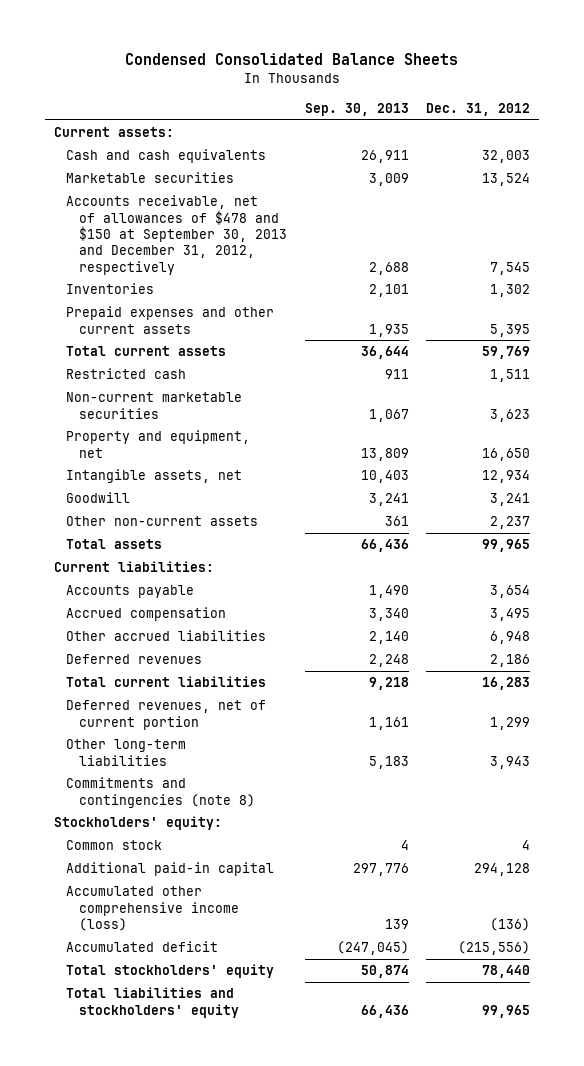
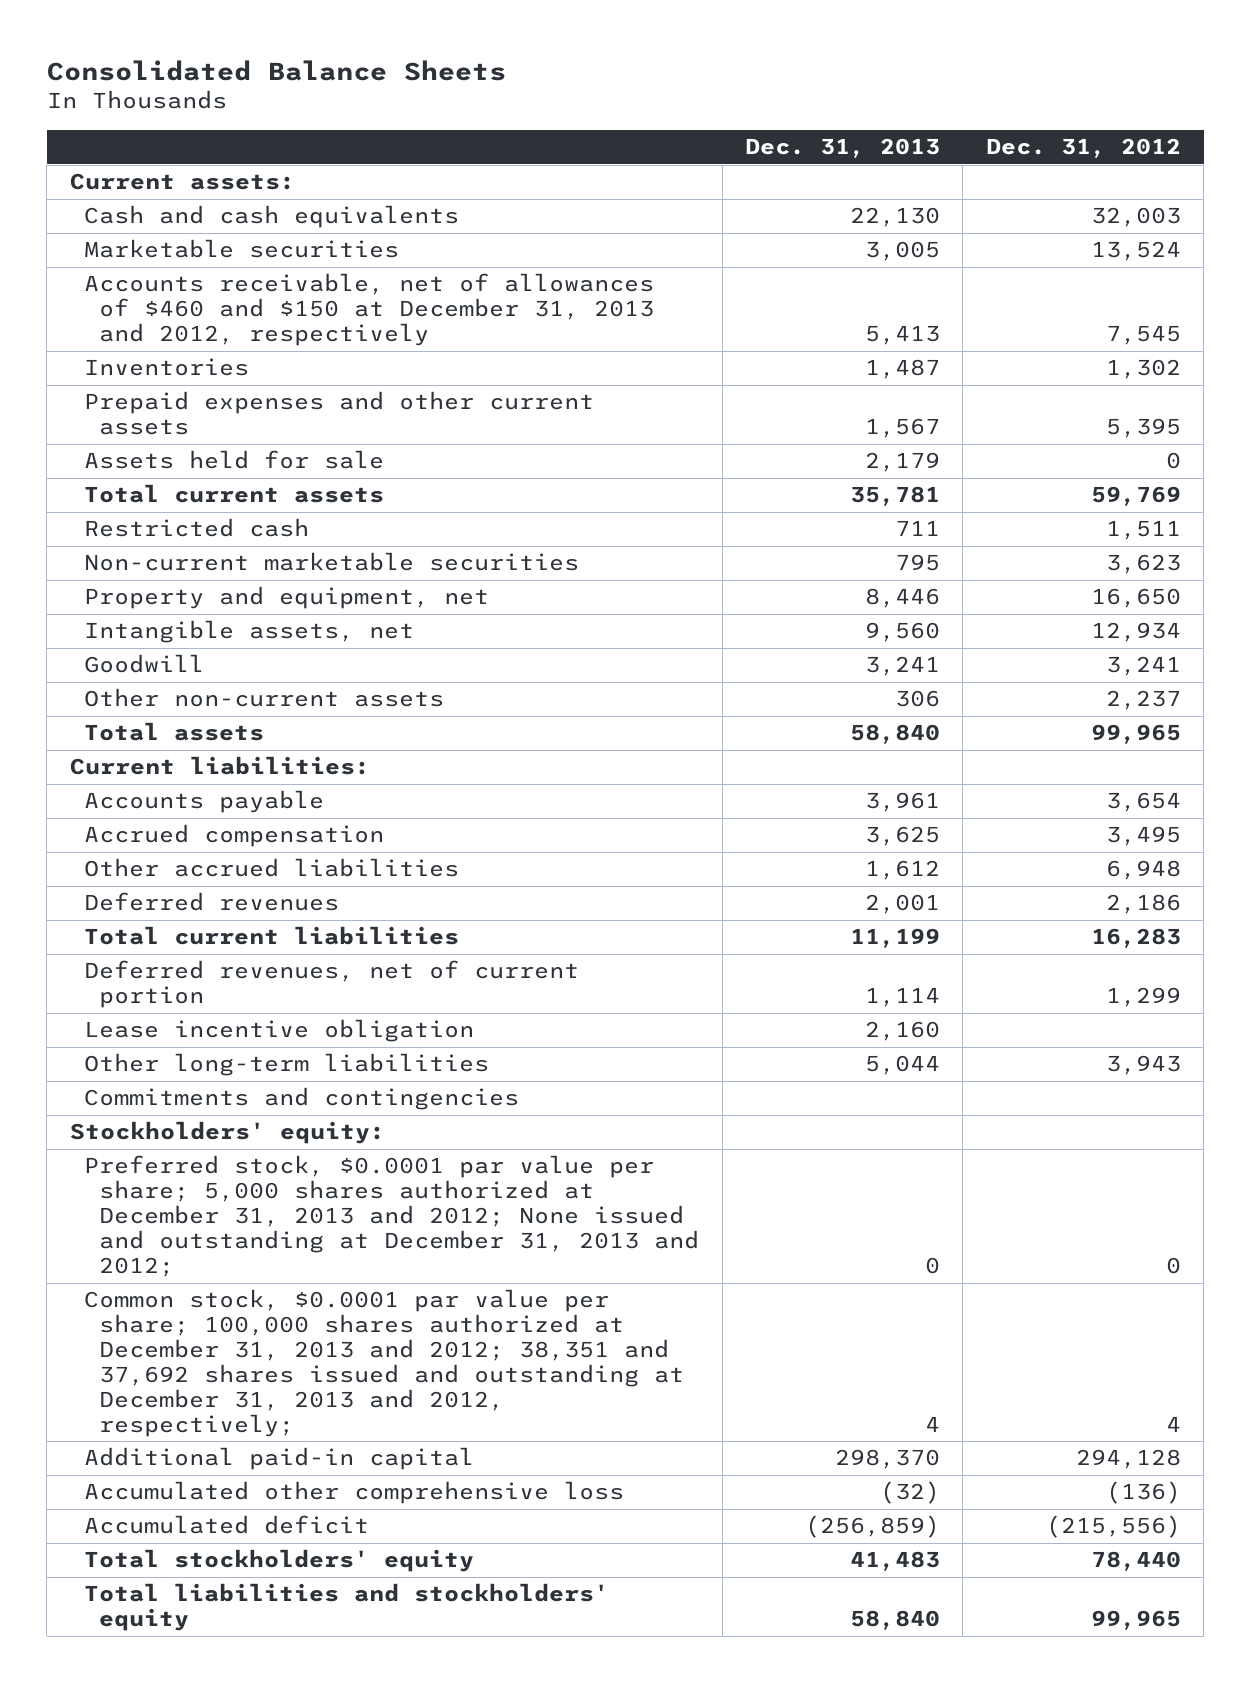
- Condensed Consolidated Balance Sheets
+ Consolidated Balance Sheets
- | Sep. 30, 2013 | Dec. 31, 2012
+ | Dec. 31, 2013 | Dec. 31, 2012
- Accounts receivable, net of allowances of $478 and $150 at September 30, 2013 and December 31, 2012, respectively | 2,688 | 7,545
+ Accounts receivable, net of allowances of $460 and $150 at December 31, 2013 and 2012, respectively | 5,413 | 7,545
+ Assets held for sale | 2,179 | 0
+ Lease incentive obligation | 2,160 |
- Commitments and contingencies (note 8)
+ Commitments and contingencies
- Common stock | 4 | 4
+ Preferred stock, $0.0001 par value per share; 5,000 shares authorized at December 31, 2013 and 2012; None issued and outstanding at December 31, 2013 and 2012; | 0 | 0
+ Common stock, $0.0001 par value per share; 100,000 shares authorized at December 31, 2013 and 2012; 38,351 and 37,692 shares issued and outstanding at December 31, 2013 and 2012, respectively; | 4 | 4
- Accumulated other comprehensive income (loss) | 139 | (136)
+ Accumulated other comprehensive loss | (32) | (136)

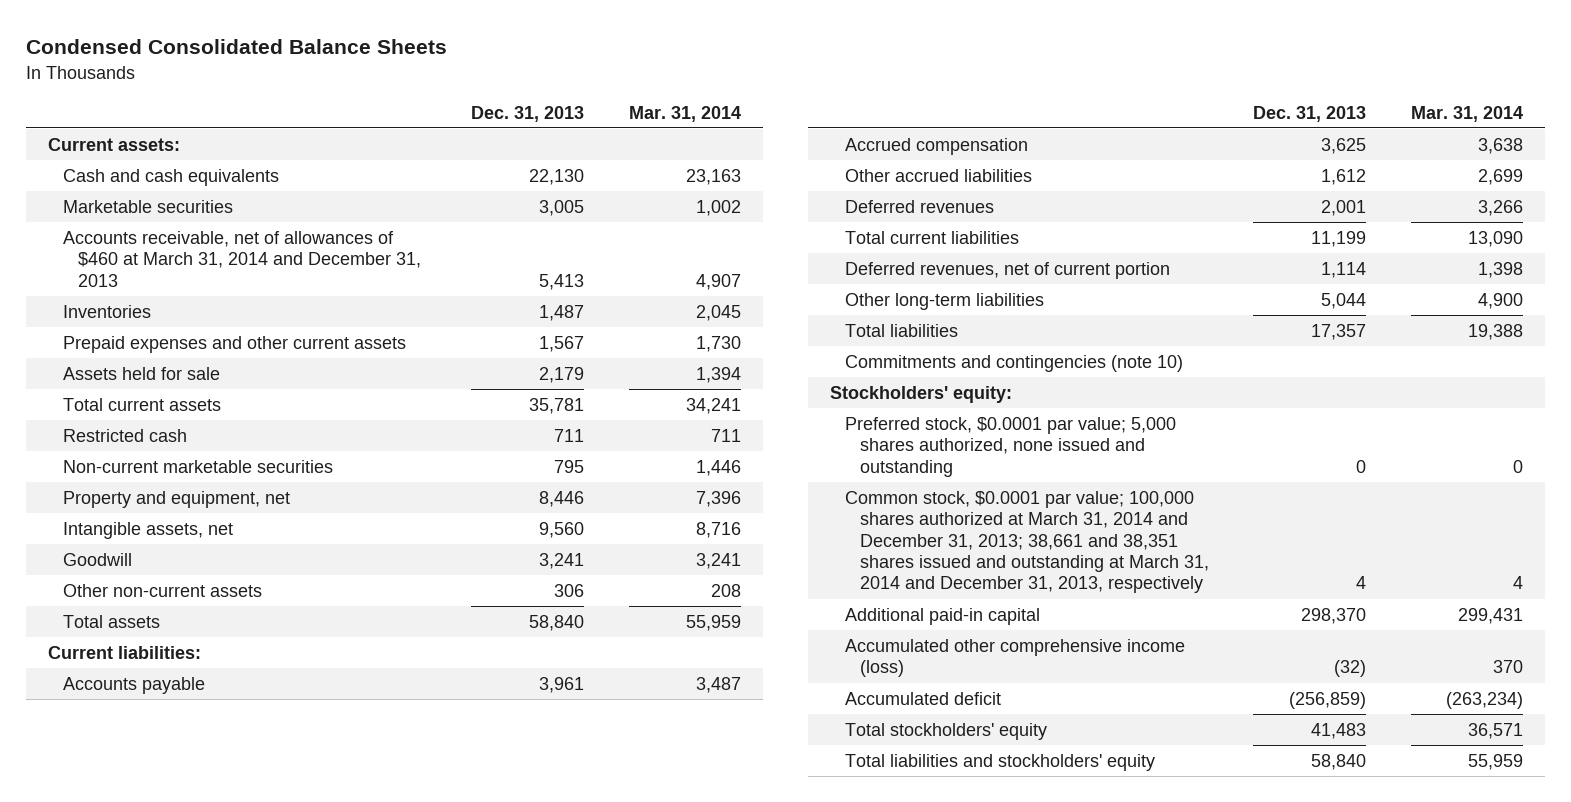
- Consolidated Balance Sheets
+ Condensed Consolidated Balance Sheets
- | Dec. 31, 2013 | Dec. 31, 2012
+ | Dec. 31, 2013 | Mar. 31, 2014
- Accounts receivable, net of allowances of $460 and $150 at December 31, 2013 and 2012, respectively | 5,413 | 7,545
+ Accounts receivable, net of allowances of $460 at March 31, 2014 and December 31, 2013 | 5,413 | 4,907
- Lease incentive obligation | 2,160 |
- Commitments and contingencies
+ Total liabilities | 17,357 | 19,388
+ Commitments and contingencies (note 10)
- Preferred stock, $0.0001 par value per share; 5,000 shares authorized at December 31, 2013 and 2012; None issued and outstanding at December 31, 2013 and 2012; | 0 | 0
- Common stock, $0.0001 par value per share; 100,000 shares authorized at December 31, 2013 and 2012; 38,351 and 37,692 shares issued and outstanding at December 31, 2013 and 2012, respectively; | 4 | 4
+ Preferred stock, $0.0001 par value; 5,000 shares authorized, none issued and outstanding | 0 | 0
+ Common stock, $0.0001 par value; 100,000 shares authorized at March 31, 2014 and December 31, 2013; 38,661 and 38,351 shares issued and outstanding at March 31, 2014 and December 31, 2013, respectively | 4 | 4
- Accumulated other comprehensive loss | (32) | (136)
+ Accumulated other comprehensive income (loss) | (32) | 370

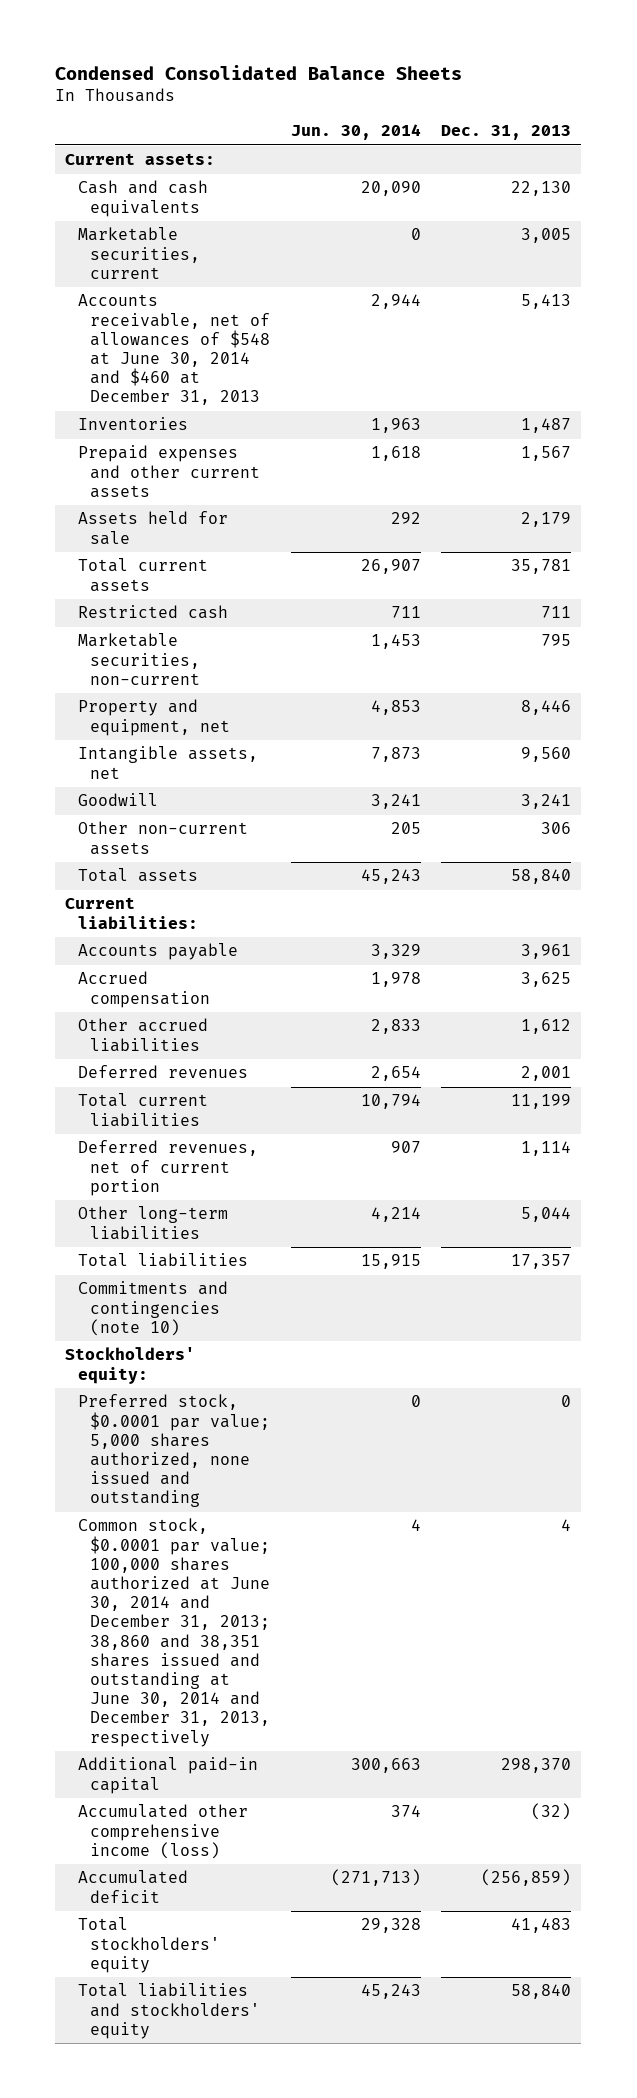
- | Dec. 31, 2013 | Mar. 31, 2014
+ | Jun. 30, 2014 | Dec. 31, 2013
- Marketable securities | 3,005 | 1,002
- Accounts receivable, net of allowances of $460 at March 31, 2014 and December 31, 2013 | 5,413 | 4,907
+ Marketable securities, current | 0 | 3,005
+ Accounts receivable, net of allowances of $548 at June 30, 2014 and $460 at December 31, 2013 | 2,944 | 5,413
- Non-current marketable securities | 795 | 1,446
+ Marketable securities, non-current | 1,453 | 795
- Common stock, $0.0001 par value; 100,000 shares authorized at March 31, 2014 and December 31, 2013; 38,661 and 38,351 shares issued and outstanding at March 31, 2014 and December 31, 2013, respectively | 4 | 4
+ Common stock, $0.0001 par value; 100,000 shares authorized at June 30, 2014 and December 31, 2013; 38,860 and 38,351 shares issued and outstanding at June 30, 2014 and December 31, 2013, respectively | 4 | 4

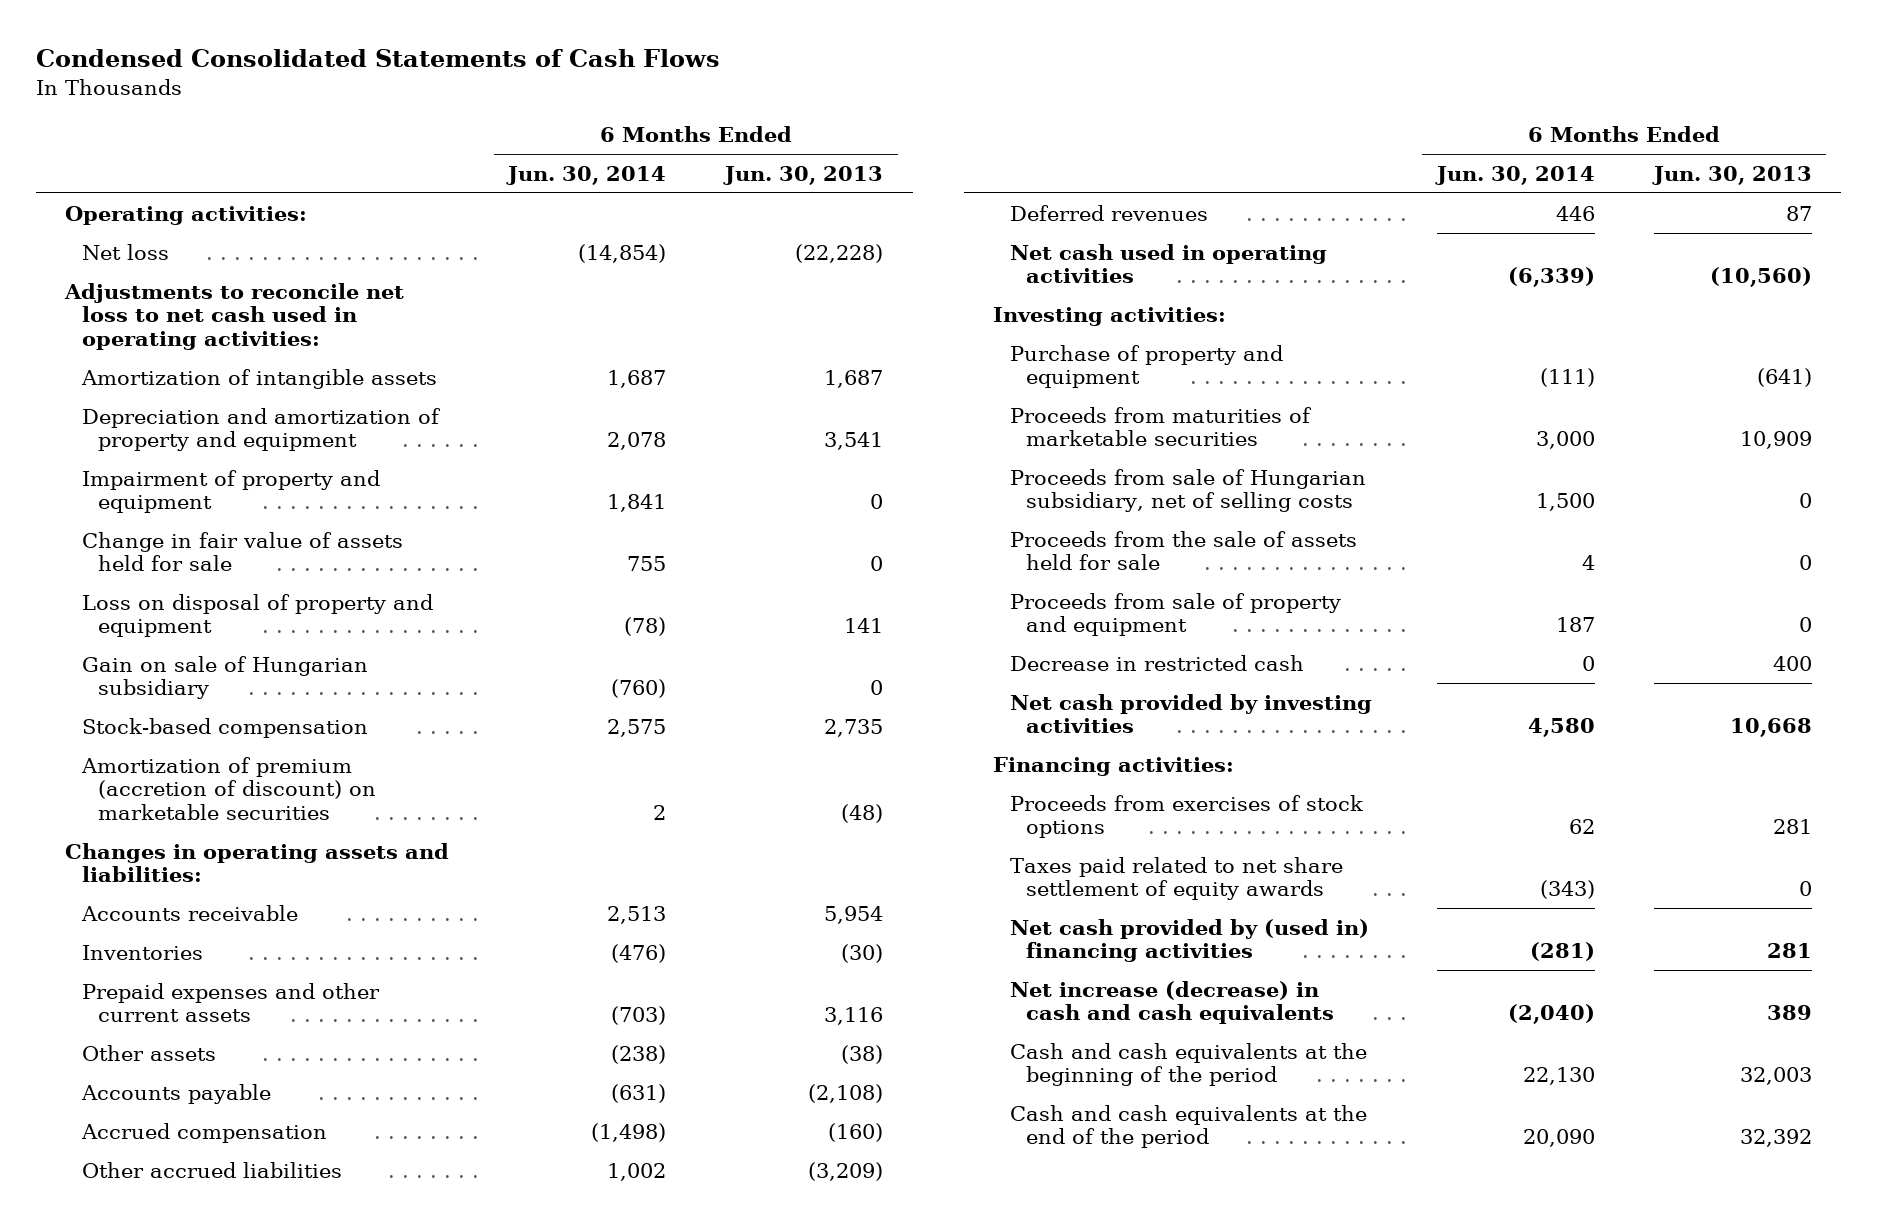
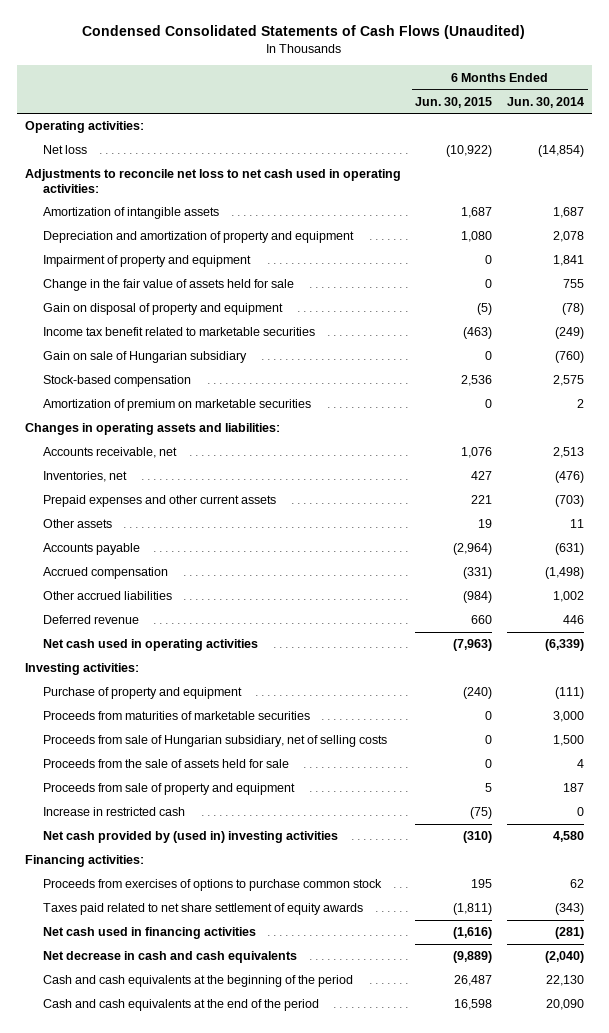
- Condensed Consolidated Statements of Cash Flows
+ Condensed Consolidated Statements of Cash Flows (Unaudited)
- | 6 Months Ended Jun. 30, 2014 | 6 Months Ended Jun. 30, 2013
+ | 6 Months Ended Jun. 30, 2015 | 6 Months Ended Jun. 30, 2014
- Change in fair value of assets held for sale | 755 | 0
- Loss on disposal of property and equipment | (78) | 141
+ Change in the fair value of assets held for sale | 0 | 755
+ Gain on disposal of property and equipment | (5) | (78)
+ Income tax benefit related to marketable securities | (463) | (249)
- Amortization of premium (accretion of discount) on marketable securities | 2 | (48)
+ Amortization of premium on marketable securities | 0 | 2
- Accounts receivable | 2,513 | 5,954
- Inventories | (476) | (30)
+ Accounts receivable, net | 1,076 | 2,513
+ Inventories, net | 427 | (476)
- Other assets | (238) | (38)
+ Other assets | 19 | 11
- Deferred revenues | 446 | 87
+ Deferred revenue | 660 | 446
- Decrease in restricted cash | 0 | 400
- Net cash provided by investing activities | 4,580 | 10,668
+ Increase in restricted cash | (75) | 0
+ Net cash provided by (used in) investing activities | (310) | 4,580
- Proceeds from exercises of stock options | 62 | 281
+ Proceeds from exercises of options to purchase common stock | 195 | 62
- Net cash provided by (used in) financing activities | (281) | 281
- Net increase (decrease) in cash and cash equivalents | (2,040) | 389
+ Net cash used in financing activities | (1,616) | (281)
+ Net decrease in cash and cash equivalents | (9,889) | (2,040)

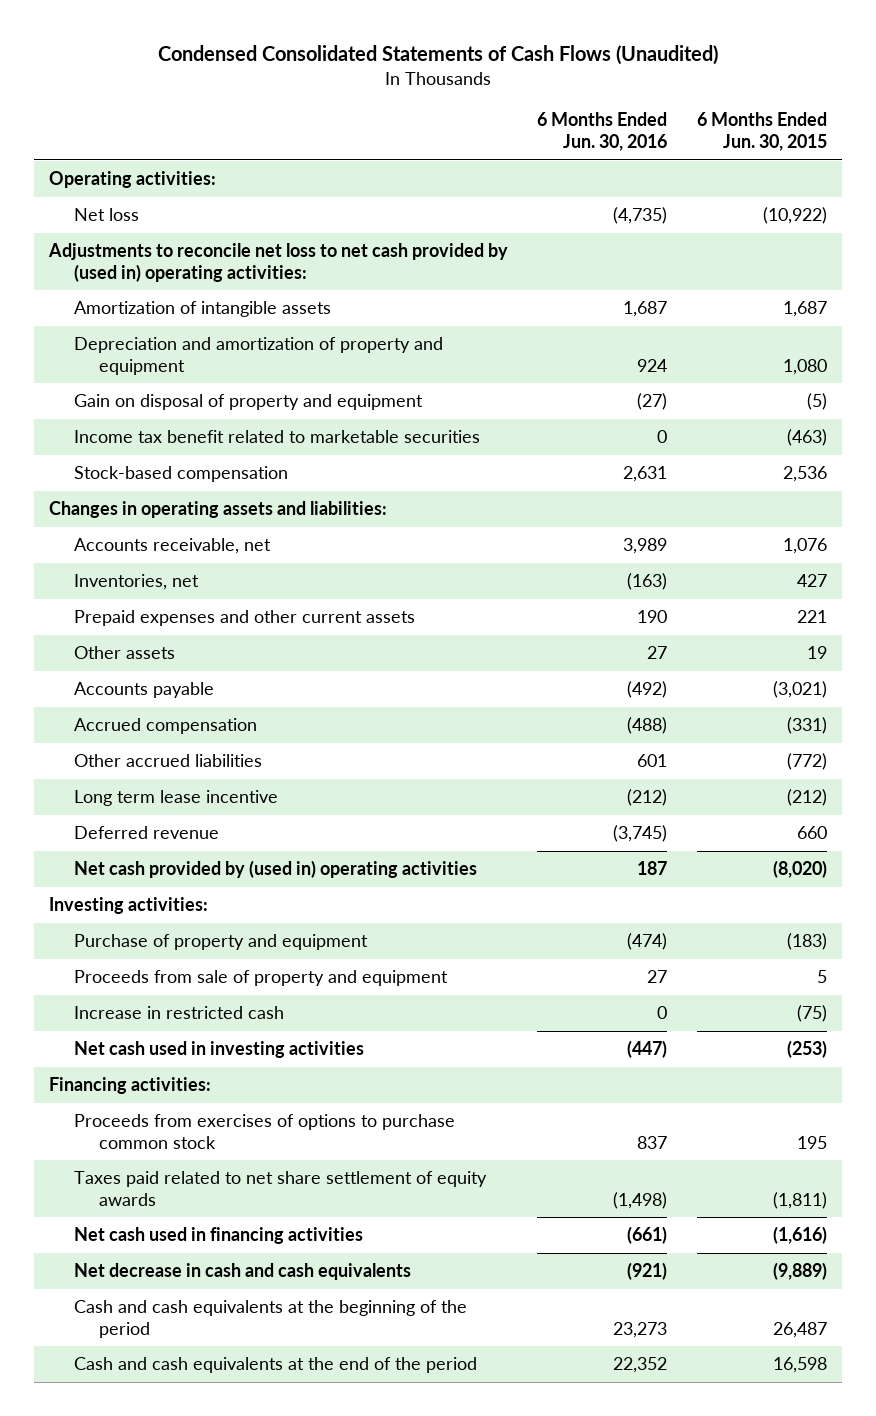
- | 6 Months Ended Jun. 30, 2015 | 6 Months Ended Jun. 30, 2014
+ | 6 Months Ended Jun. 30, 2016 | 6 Months Ended Jun. 30, 2015
- Adjustments to reconcile net loss to net cash used in operating activities:
+ Adjustments to reconcile net loss to net cash provided by (used in) operating activities:
- Impairment of property and equipment | 0 | 1,841
- Change in the fair value of assets held for sale | 0 | 755
- Gain on sale of Hungarian subsidiary | 0 | (760)
- Amortization of premium on marketable securities | 0 | 2
- Accounts payable | (2,964) | (631)
+ Accounts payable | (492) | (3,021)
- Other accrued liabilities | (984) | 1,002
+ Other accrued liabilities | 601 | (772)
+ Long term lease incentive | (212) | (212)
- Net cash used in operating activities | (7,963) | (6,339)
+ Net cash provided by (used in) operating activities | 187 | (8,020)
- Purchase of property and equipment | (240) | (111)
- Proceeds from maturities of marketable securities | 0 | 3,000
- Proceeds from sale of Hungarian subsidiary, net of selling costs | 0 | 1,500
- Proceeds from the sale of assets held for sale | 0 | 4
+ Purchase of property and equipment | (474) | (183)
- Net cash provided by (used in) investing activities | (310) | 4,580
+ Net cash used in investing activities | (447) | (253)

